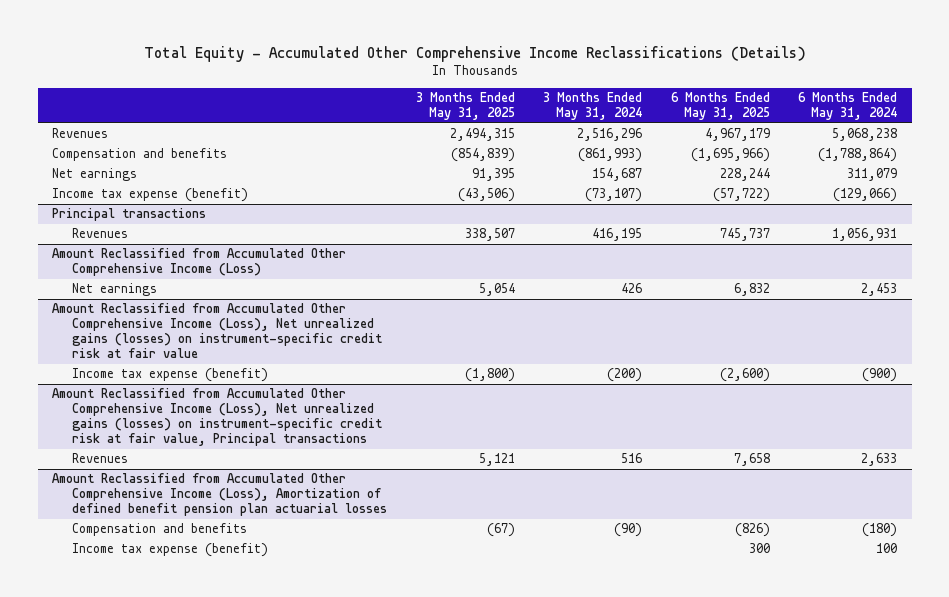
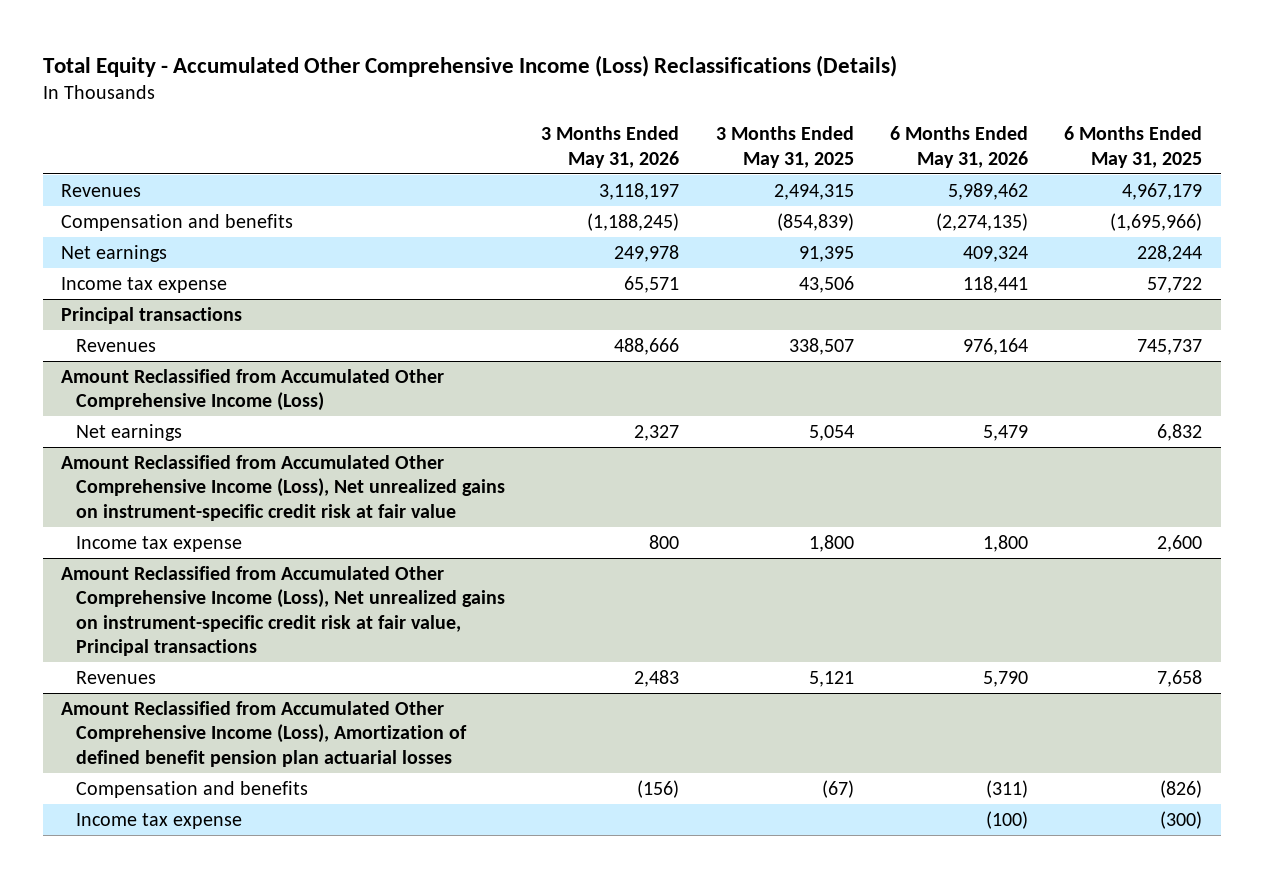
- Total Equity - Accumulated Other Comprehensive Income Reclassifications (Details)
+ Total Equity - Accumulated Other Comprehensive Income (Loss) Reclassifications (Details)
- | 3 Months Ended May 31, 2025 | 3 Months Ended May 31, 2024 | 6 Months Ended May 31, 2025 | 6 Months Ended May 31, 2024
+ | 3 Months Ended May 31, 2026 | 3 Months Ended May 31, 2025 | 6 Months Ended May 31, 2026 | 6 Months Ended May 31, 2025
- Income tax expense (benefit) | (43,506) | (73,107) | (57,722) | (129,066)
+ Income tax expense | 65,571 | 43,506 | 118,441 | 57,722
- Amount Reclassified from Accumulated Other Comprehensive Income (Loss), Net unrealized gains (losses) on instrument-specific credit risk at fair value
- Income tax expense (benefit) | (1,800) | (200) | (2,600) | (900)
- Amount Reclassified from Accumulated Other Comprehensive Income (Loss), Net unrealized gains (losses) on instrument-specific credit risk at fair value, Principal transactions
+ Amount Reclassified from Accumulated Other Comprehensive Income (Loss), Net unrealized gains on instrument-specific credit risk at fair value
+ Income tax expense | 800 | 1,800 | 1,800 | 2,600
+ Amount Reclassified from Accumulated Other Comprehensive Income (Loss), Net unrealized gains on instrument-specific credit risk at fair value, Principal transactions
@ Amount Reclassified from Accumulated Other Comprehensive Income (Loss), Amortization of defined benefit pension plan actuarial losses
- Income tax expense (benefit) | | | 300 | 100
+ Income tax expense | | | (100) | (300)

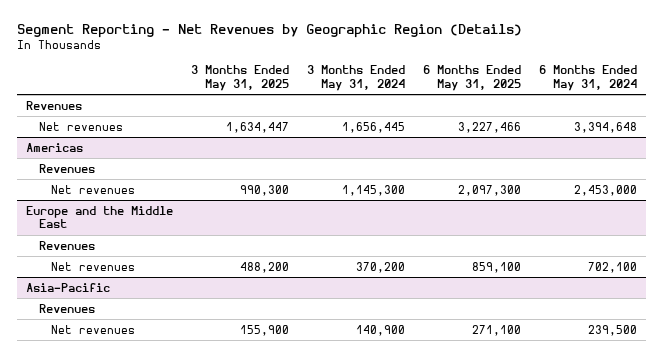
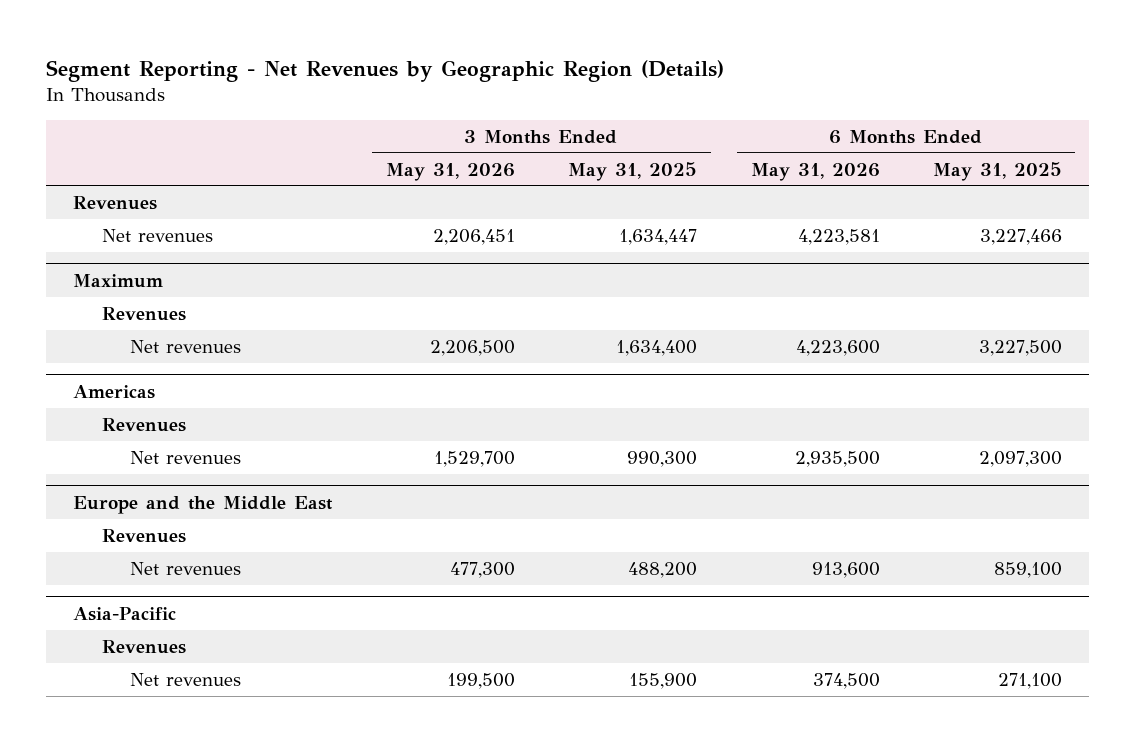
- | 3 Months Ended May 31, 2025 | 3 Months Ended May 31, 2024 | 6 Months Ended May 31, 2025 | 6 Months Ended May 31, 2024
+ | 3 Months Ended May 31, 2026 | 3 Months Ended May 31, 2025 | 6 Months Ended May 31, 2026 | 6 Months Ended May 31, 2025
+ Maximum
+ Revenues
+ Net revenues | 2,206,500 | 1,634,400 | 4,223,600 | 3,227,500

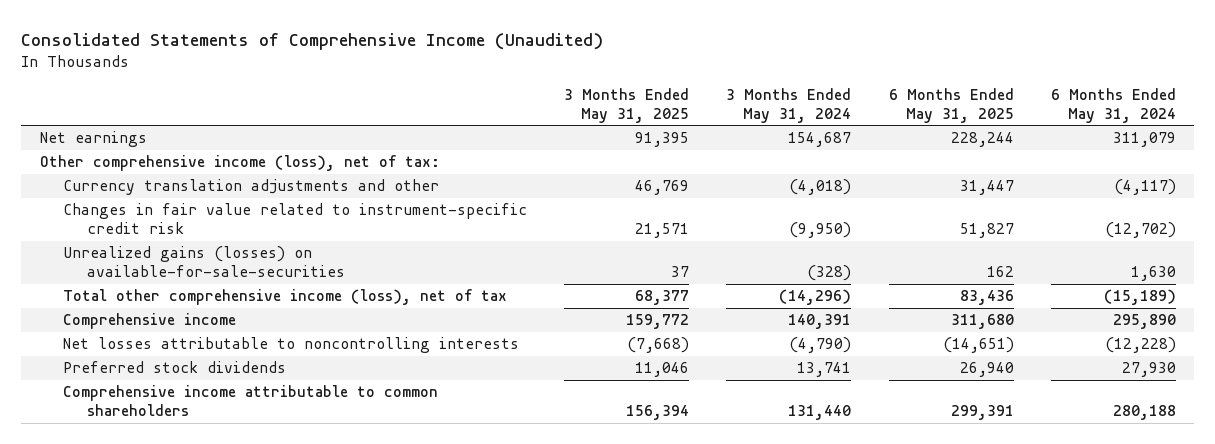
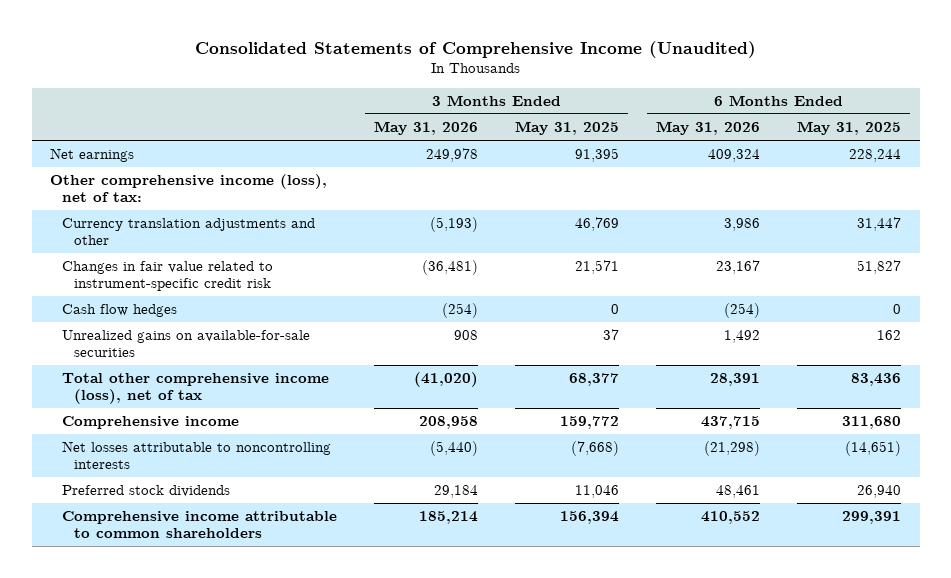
- | 3 Months Ended May 31, 2025 | 3 Months Ended May 31, 2024 | 6 Months Ended May 31, 2025 | 6 Months Ended May 31, 2024
+ | 3 Months Ended May 31, 2026 | 3 Months Ended May 31, 2025 | 6 Months Ended May 31, 2026 | 6 Months Ended May 31, 2025
- Unrealized gains (losses) on available-for-sale-securities | 37 | (328) | 162 | 1,630
+ Cash flow hedges | (254) | 0 | (254) | 0
+ Unrealized gains on available-for-sale securities | 908 | 37 | 1,492 | 162

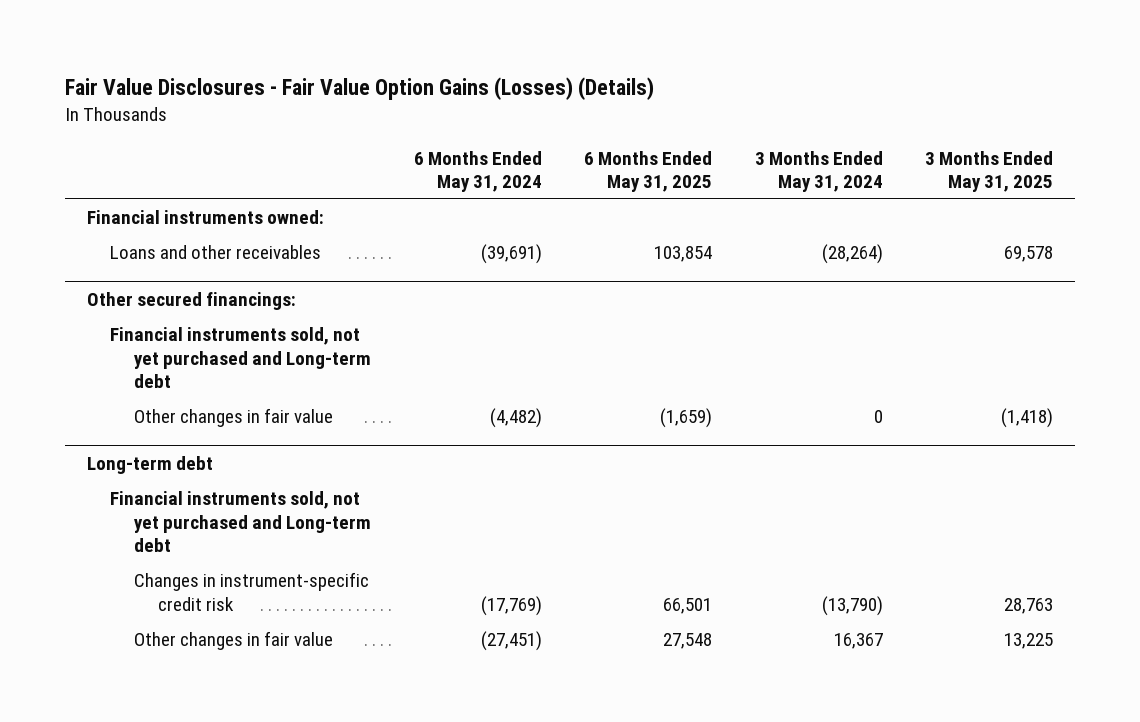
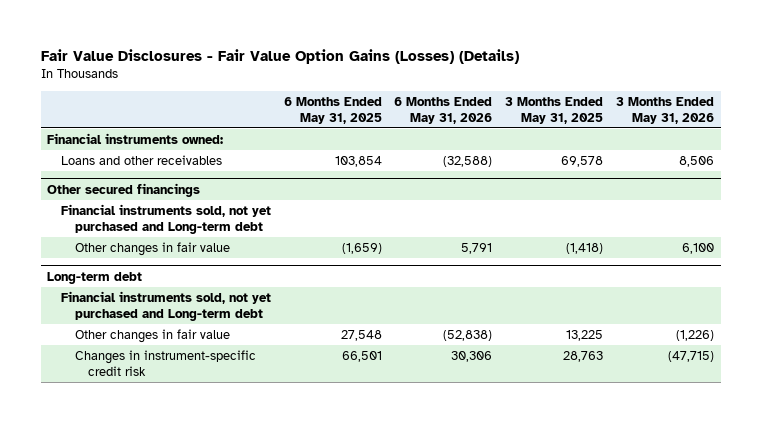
- | 6 Months Ended May 31, 2024 | 6 Months Ended May 31, 2025 | 3 Months Ended May 31, 2024 | 3 Months Ended May 31, 2025
+ | 6 Months Ended May 31, 2025 | 6 Months Ended May 31, 2026 | 3 Months Ended May 31, 2025 | 3 Months Ended May 31, 2026
- Other secured financings:
+ Other secured financings
@ Long-term debt
moved down: Changes in instrument-specific credit risk | 66,501 | 30,306 | 28,763 | (47,715)

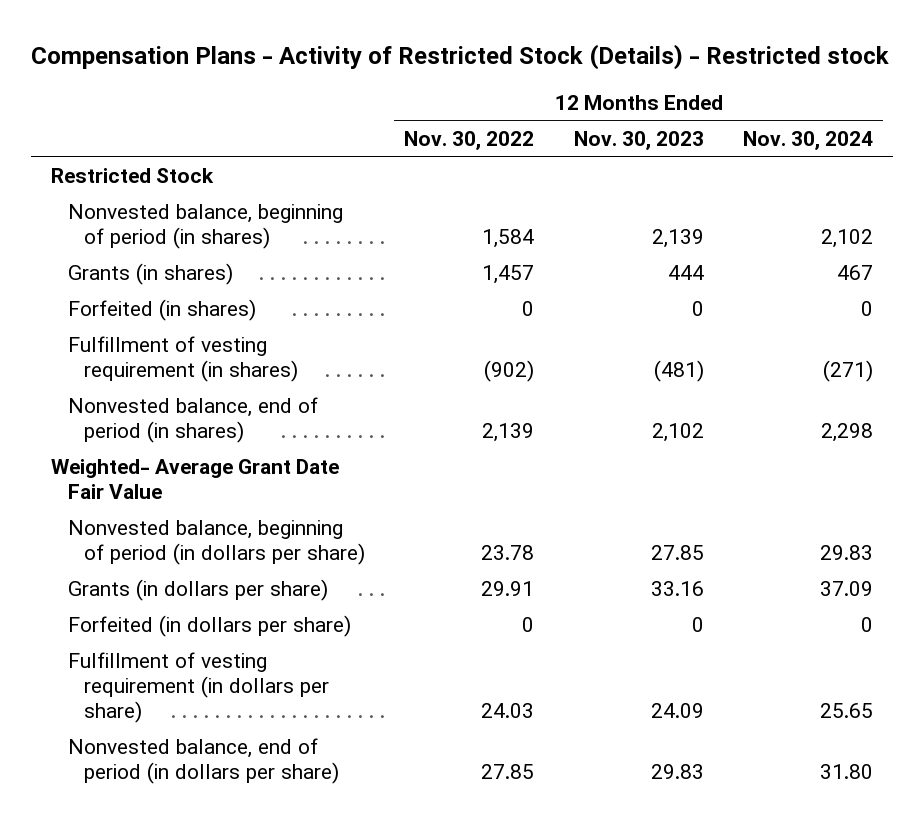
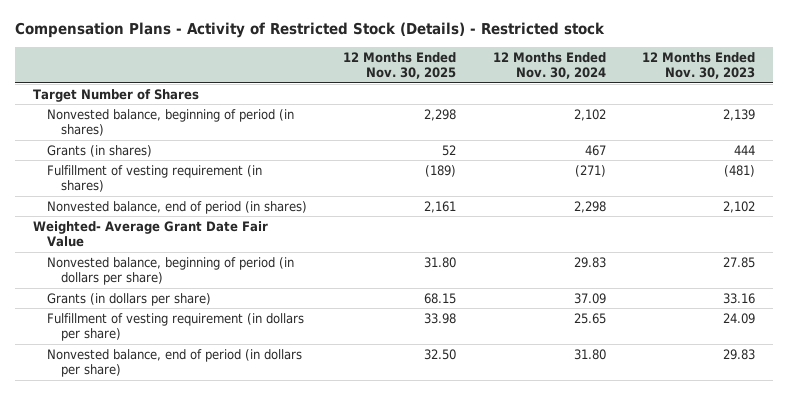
- | 12 Months Ended Nov. 30, 2022 | 12 Months Ended Nov. 30, 2023 | 12 Months Ended Nov. 30, 2024
+ | 12 Months Ended Nov. 30, 2025 | 12 Months Ended Nov. 30, 2024 | 12 Months Ended Nov. 30, 2023
- Restricted Stock
+ Target Number of Shares
- Forfeited (in shares) | 0 | 0 | 0
- Forfeited (in dollars per share) | 0 | 0 | 0

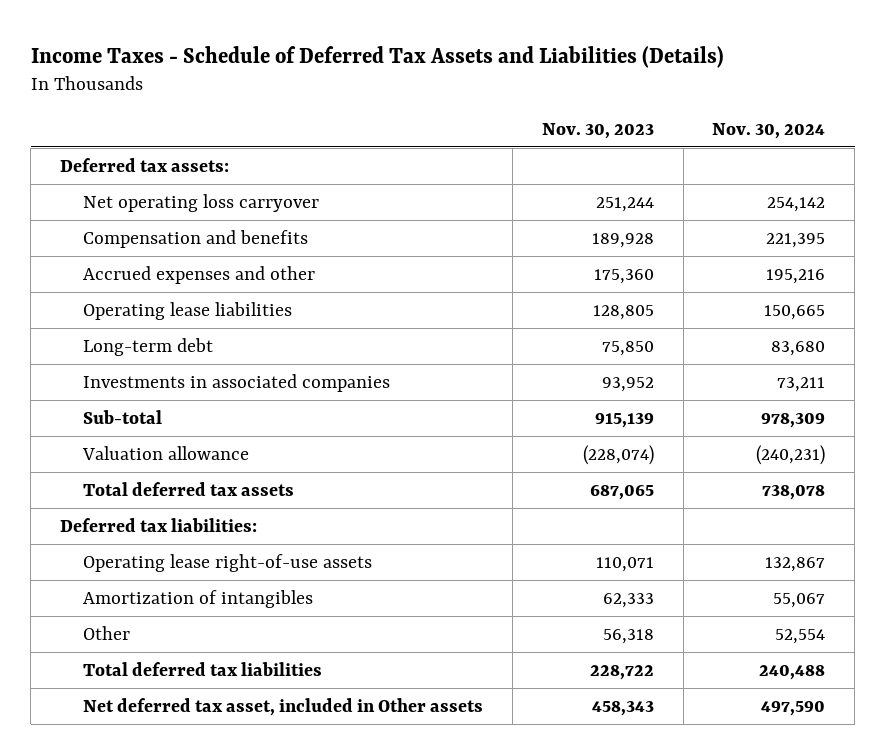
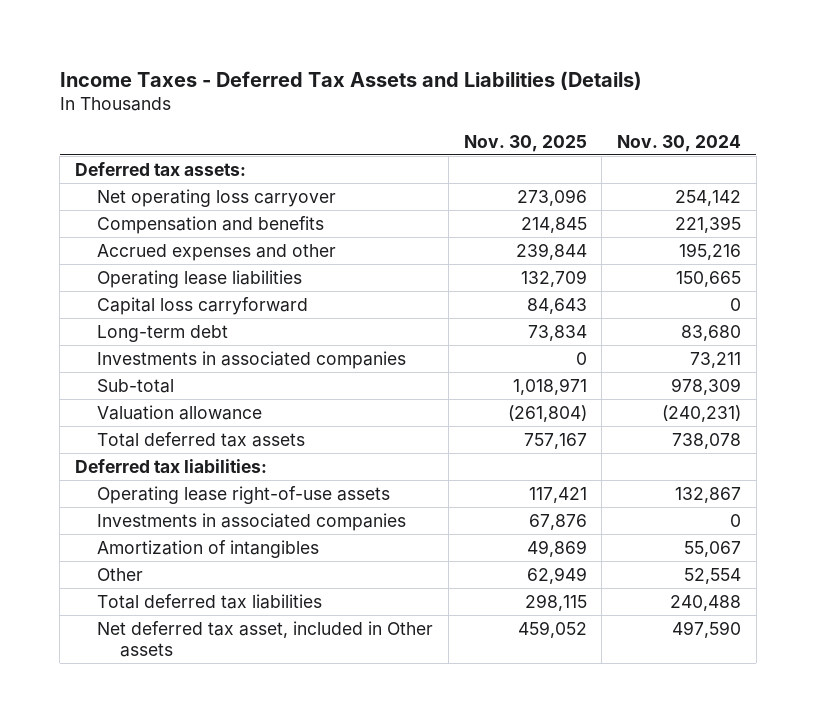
- Income Taxes - Schedule of Deferred Tax Assets and Liabilities (Details)
+ Income Taxes - Deferred Tax Assets and Liabilities (Details)
- | Nov. 30, 2023 | Nov. 30, 2024
+ | Nov. 30, 2025 | Nov. 30, 2024
+ Capital loss carryforward | 84,643 | 0
+ Investments in associated companies | 67,876 | 0

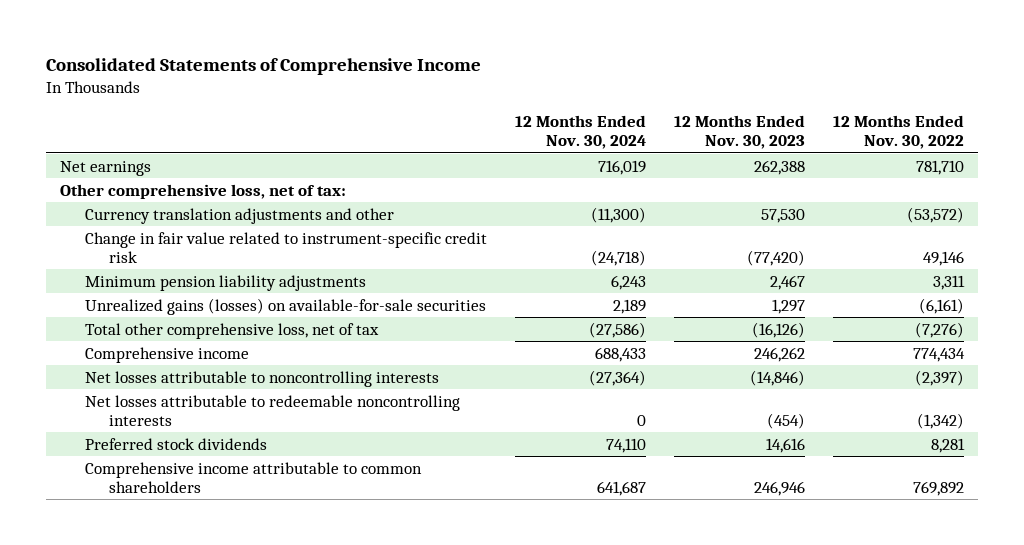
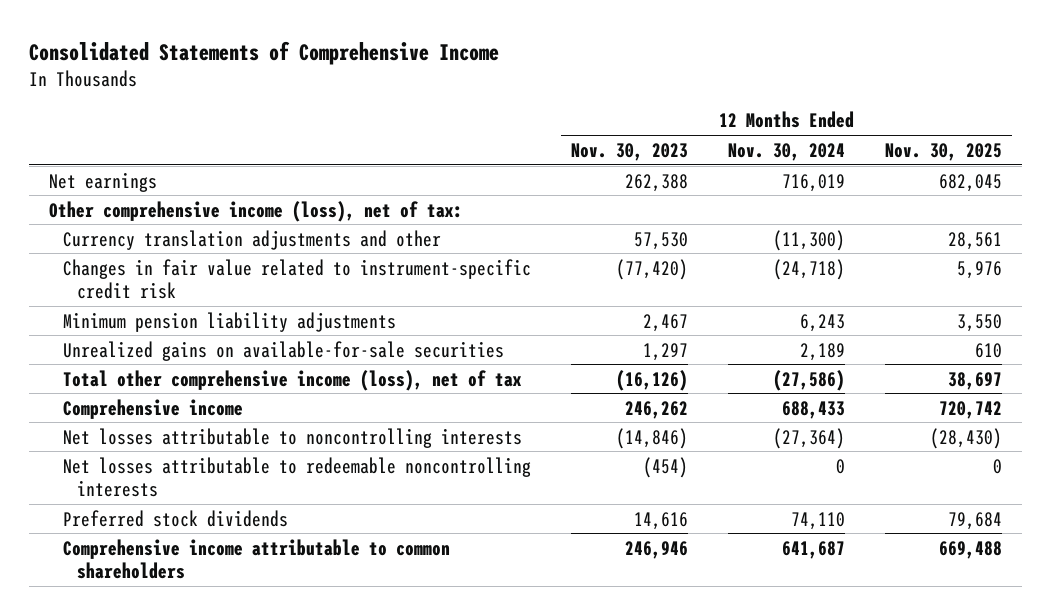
- | 12 Months Ended Nov. 30, 2024 | 12 Months Ended Nov. 30, 2023 | 12 Months Ended Nov. 30, 2022
+ | 12 Months Ended Nov. 30, 2023 | 12 Months Ended Nov. 30, 2024 | 12 Months Ended Nov. 30, 2025
- Other comprehensive loss, net of tax:
+ Other comprehensive income (loss), net of tax:
- Change in fair value related to instrument-specific credit risk | (24,718) | (77,420) | 49,146
+ Changes in fair value related to instrument-specific credit risk | (77,420) | (24,718) | 5,976
- Unrealized gains (losses) on available-for-sale securities | 2,189 | 1,297 | (6,161)
- Total other comprehensive loss, net of tax | (27,586) | (16,126) | (7,276)
+ Unrealized gains on available-for-sale securities | 1,297 | 2,189 | 610
+ Total other comprehensive income (loss), net of tax | (16,126) | (27,586) | 38,697

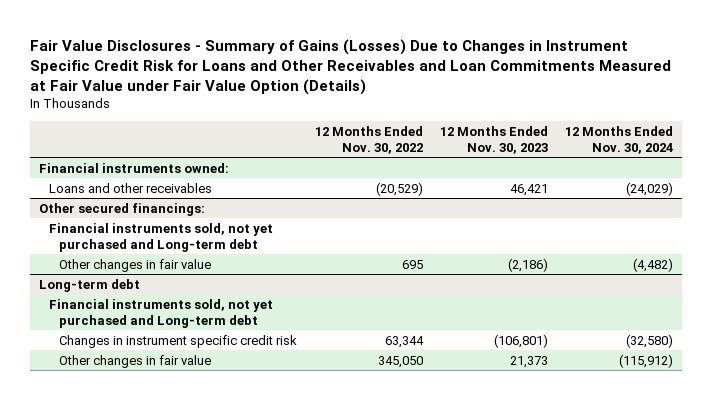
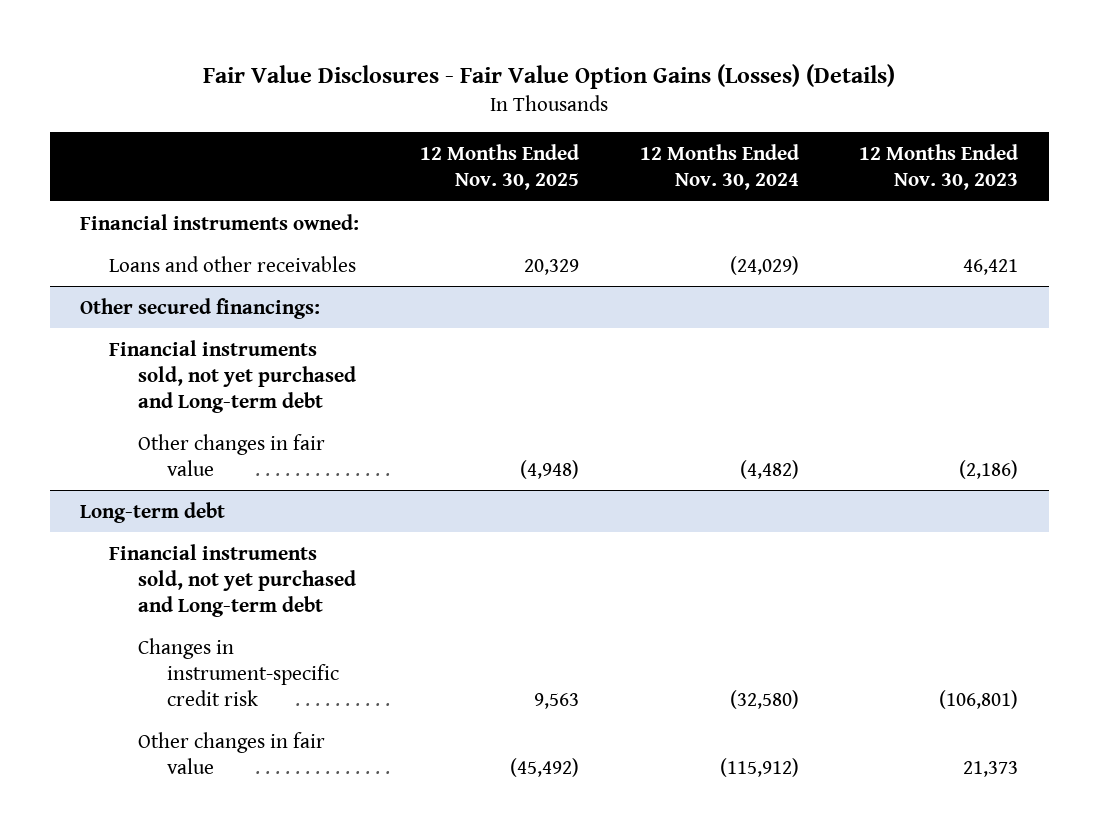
- Fair Value Disclosures - Summary of Gains (Losses) Due to Changes in Instrument Specific Credit Risk for Loans and Other Receivables and Loan Commitments Measured at Fair Value under Fair Value Option (Details)
+ Fair Value Disclosures - Fair Value Option Gains (Losses) (Details)
- | 12 Months Ended Nov. 30, 2022 | 12 Months Ended Nov. 30, 2023 | 12 Months Ended Nov. 30, 2024
+ | 12 Months Ended Nov. 30, 2025 | 12 Months Ended Nov. 30, 2024 | 12 Months Ended Nov. 30, 2023
@ Long-term debt
- Changes in instrument specific credit risk | 63,344 | (106,801) | (32,580)
+ Changes in instrument-specific credit risk | 9,563 | (32,580) | (106,801)

